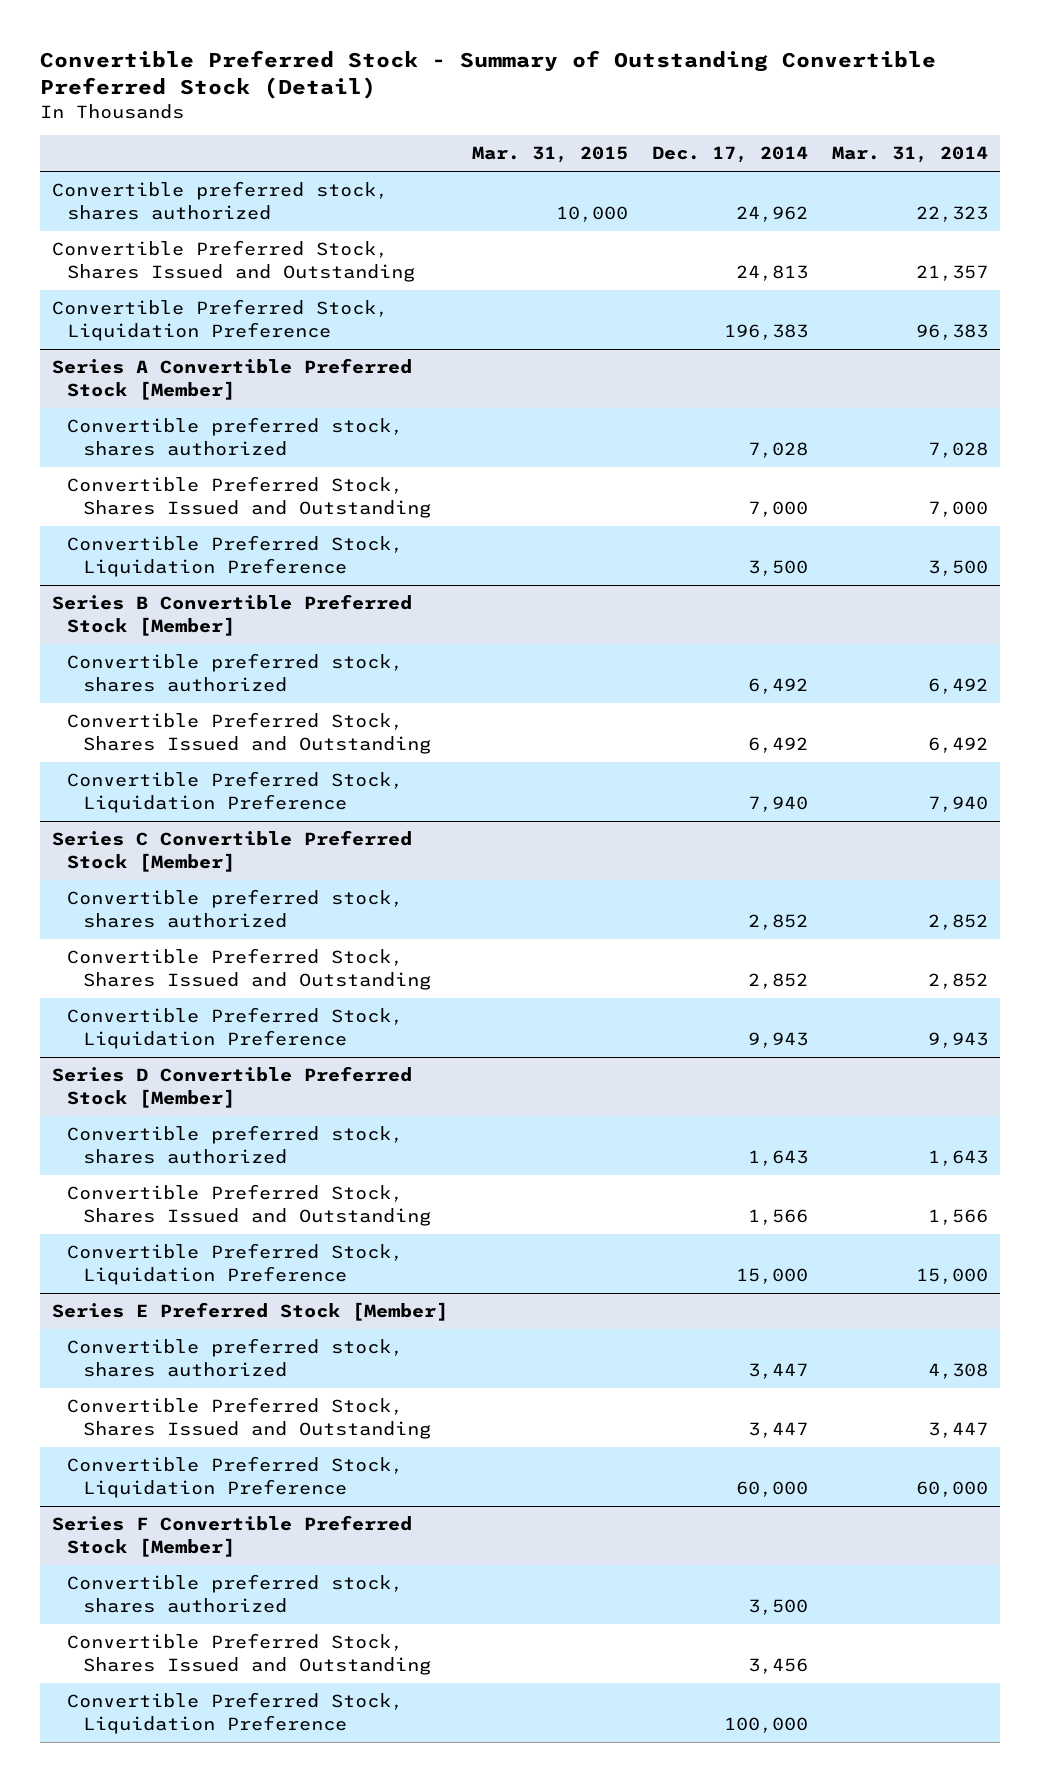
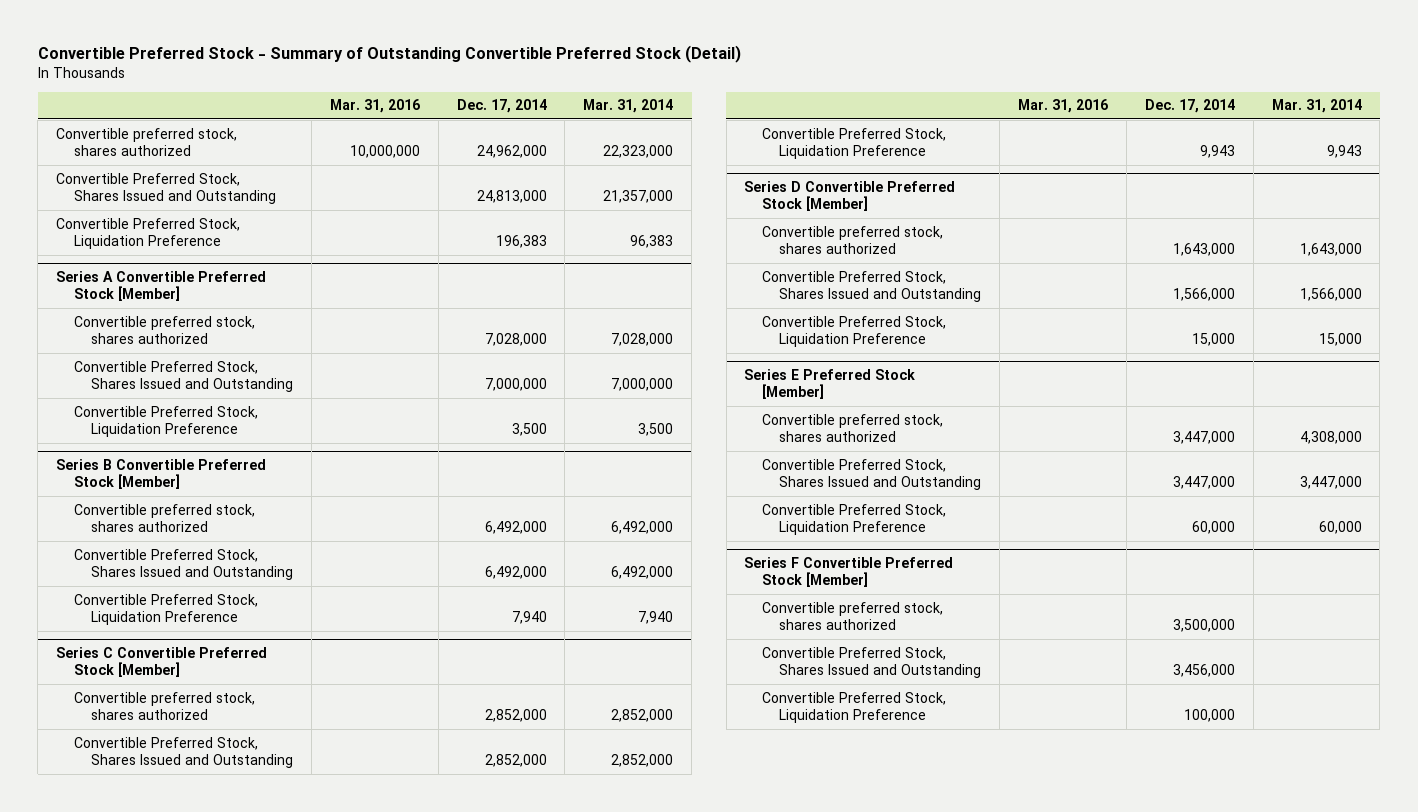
- | Mar. 31, 2015 | Dec. 17, 2014 | Mar. 31, 2014
+ | Mar. 31, 2016 | Dec. 17, 2014 | Mar. 31, 2014
- Convertible preferred stock, shares authorized | 10,000 | 24,962 | 22,323
- Convertible Preferred Stock, Shares Issued and Outstanding | | 24,813 | 21,357
+ Convertible preferred stock, shares authorized | 10,000,000 | 24,962,000 | 22,323,000
+ Convertible Preferred Stock, Shares Issued and Outstanding | | 24,813,000 | 21,357,000
@ Series A Convertible Preferred Stock [Member]
- Convertible preferred stock, shares authorized | | 7,028 | 7,028
- Convertible Preferred Stock, Shares Issued and Outstanding | | 7,000 | 7,000
+ Convertible preferred stock, shares authorized | | 7,028,000 | 7,028,000
+ Convertible Preferred Stock, Shares Issued and Outstanding | | 7,000,000 | 7,000,000
@ Series B Convertible Preferred Stock [Member]
- Convertible preferred stock, shares authorized | | 6,492 | 6,492
- Convertible Preferred Stock, Shares Issued and Outstanding | | 6,492 | 6,492
+ Convertible preferred stock, shares authorized | | 6,492,000 | 6,492,000
+ Convertible Preferred Stock, Shares Issued and Outstanding | | 6,492,000 | 6,492,000
@ Series C Convertible Preferred Stock [Member]
- Convertible preferred stock, shares authorized | | 2,852 | 2,852
- Convertible Preferred Stock, Shares Issued and Outstanding | | 2,852 | 2,852
+ Convertible preferred stock, shares authorized | | 2,852,000 | 2,852,000
+ Convertible Preferred Stock, Shares Issued and Outstanding | | 2,852,000 | 2,852,000
@ Series D Convertible Preferred Stock [Member]
- Convertible preferred stock, shares authorized | | 1,643 | 1,643
- Convertible Preferred Stock, Shares Issued and Outstanding | | 1,566 | 1,566
+ Convertible preferred stock, shares authorized | | 1,643,000 | 1,643,000
+ Convertible Preferred Stock, Shares Issued and Outstanding | | 1,566,000 | 1,566,000
@ Series E Preferred Stock [Member]
- Convertible preferred stock, shares authorized | | 3,447 | 4,308
- Convertible Preferred Stock, Shares Issued and Outstanding | | 3,447 | 3,447
+ Convertible preferred stock, shares authorized | | 3,447,000 | 4,308,000
+ Convertible Preferred Stock, Shares Issued and Outstanding | | 3,447,000 | 3,447,000
@ Series F Convertible Preferred Stock [Member]
- Convertible preferred stock, shares authorized | | 3,500 |
- Convertible Preferred Stock, Shares Issued and Outstanding | | 3,456 |
+ Convertible preferred stock, shares authorized | | 3,500,000 |
+ Convertible Preferred Stock, Shares Issued and Outstanding | | 3,456,000 |

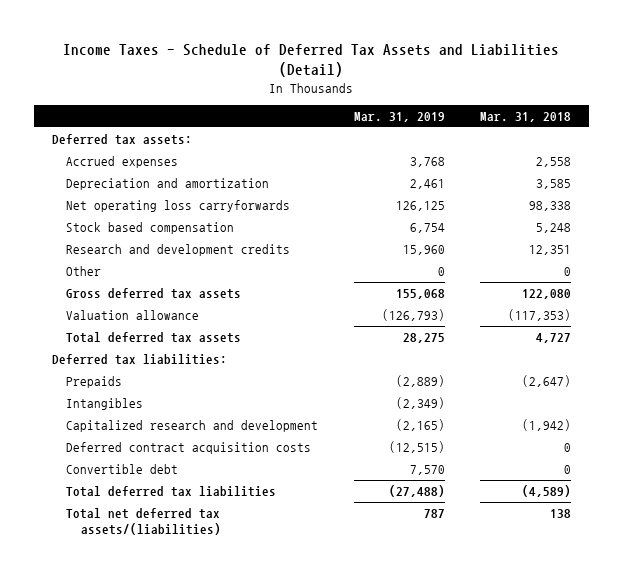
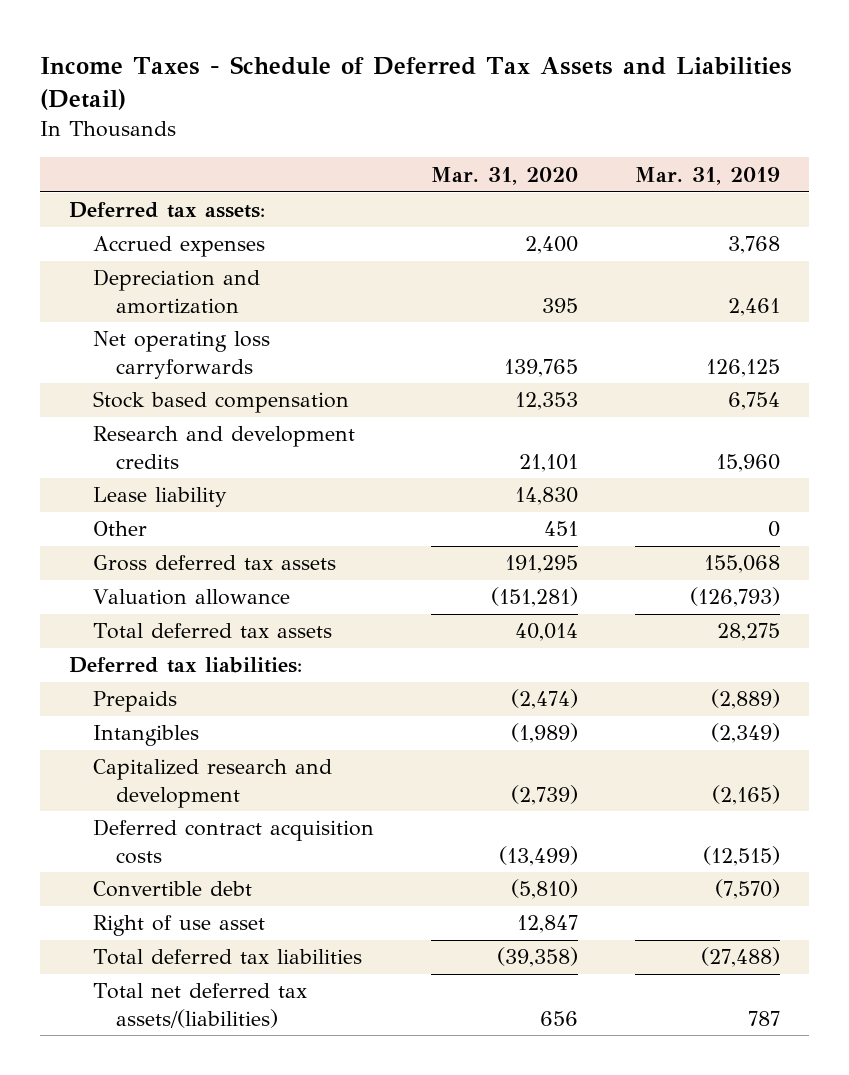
- | Mar. 31, 2019 | Mar. 31, 2018
+ | Mar. 31, 2020 | Mar. 31, 2019
+ Lease liability | 14,830 |
- Convertible debt | 7,570 | 0
+ Convertible debt | (5,810) | (7,570)
+ Right of use asset | 12,847 |

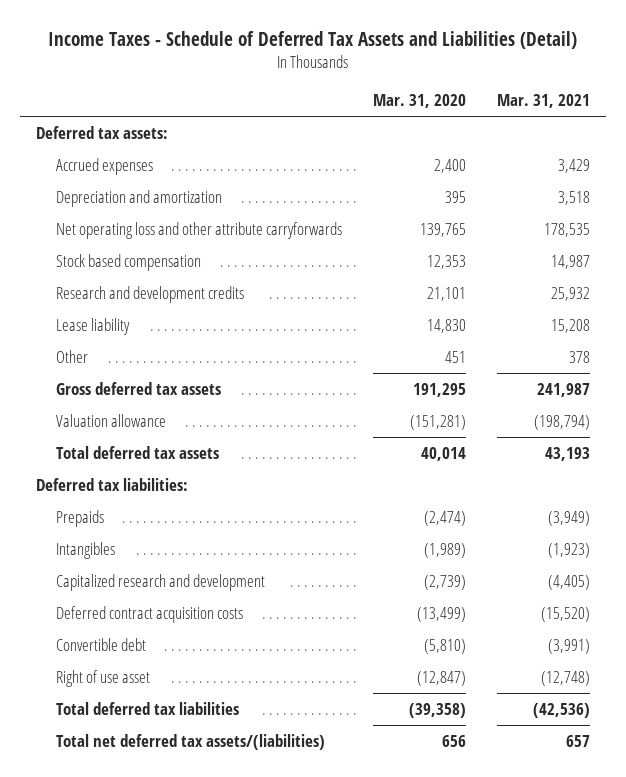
- | Mar. 31, 2020 | Mar. 31, 2019
+ | Mar. 31, 2020 | Mar. 31, 2021
- Net operating loss carryforwards | 139,765 | 126,125
+ Net operating loss and other attribute carryforwards | 139,765 | 178,535
- Right of use asset | 12,847 |
+ Right of use asset | (12,847) | (12,748)

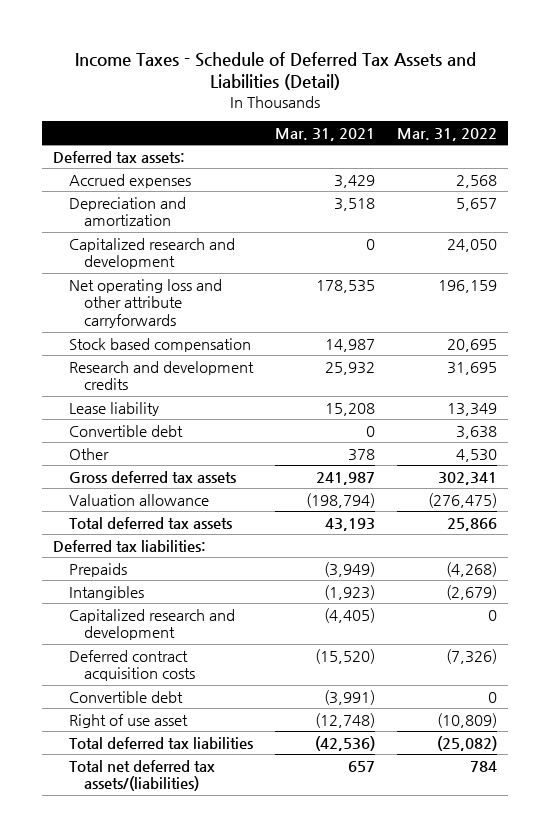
- | Mar. 31, 2020 | Mar. 31, 2021
+ | Mar. 31, 2021 | Mar. 31, 2022
+ Capitalized research and development | 0 | 24,050
+ Convertible debt | 0 | 3,638

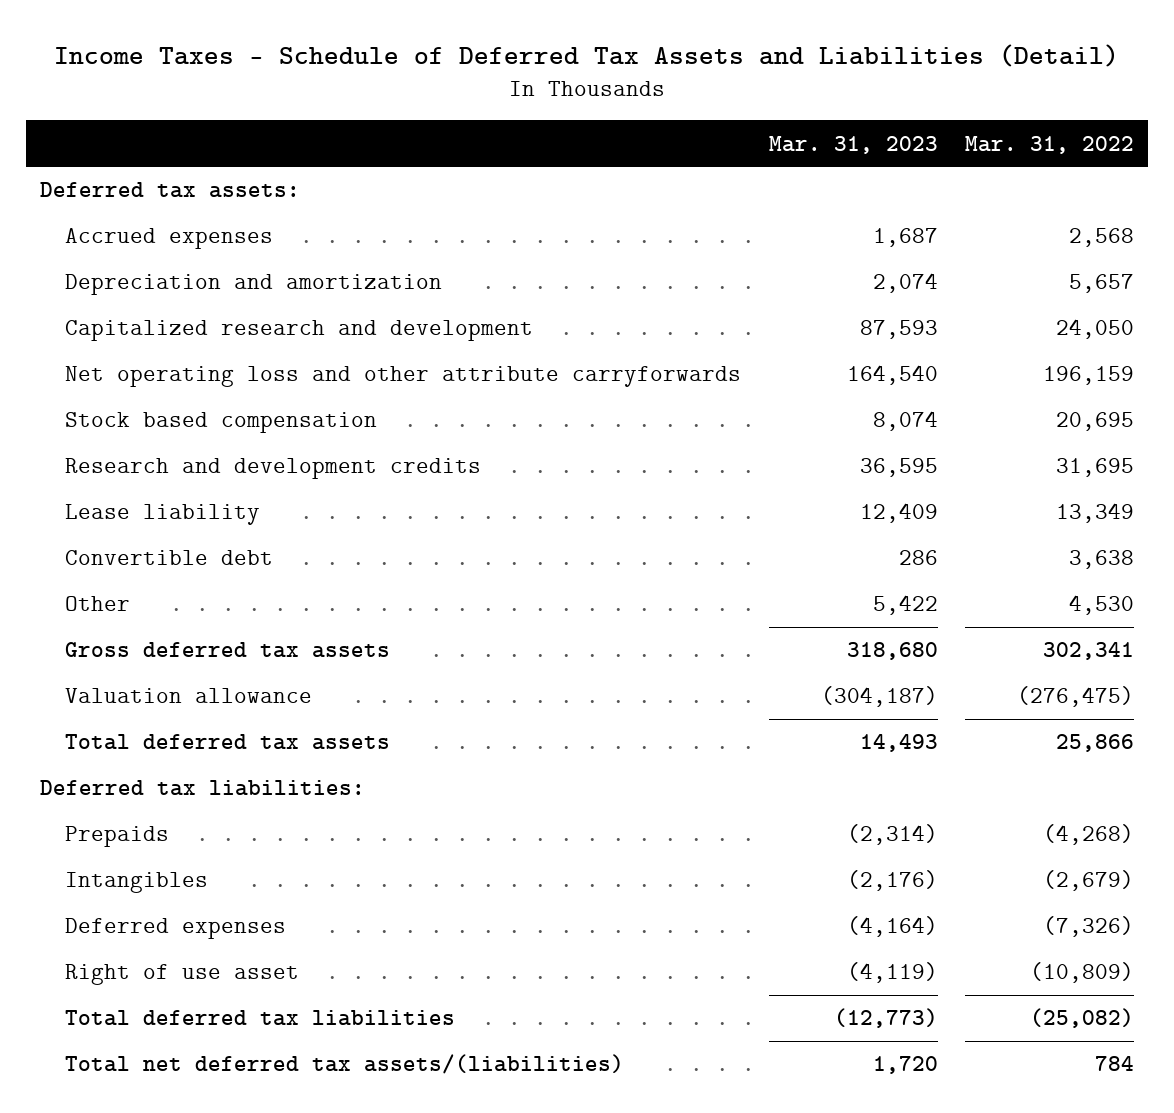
- | Mar. 31, 2021 | Mar. 31, 2022
+ | Mar. 31, 2023 | Mar. 31, 2022
- Capitalized research and development | (4,405) | 0
- Deferred contract acquisition costs | (15,520) | (7,326)
- Convertible debt | (3,991) | 0
+ Deferred expenses | (4,164) | (7,326)

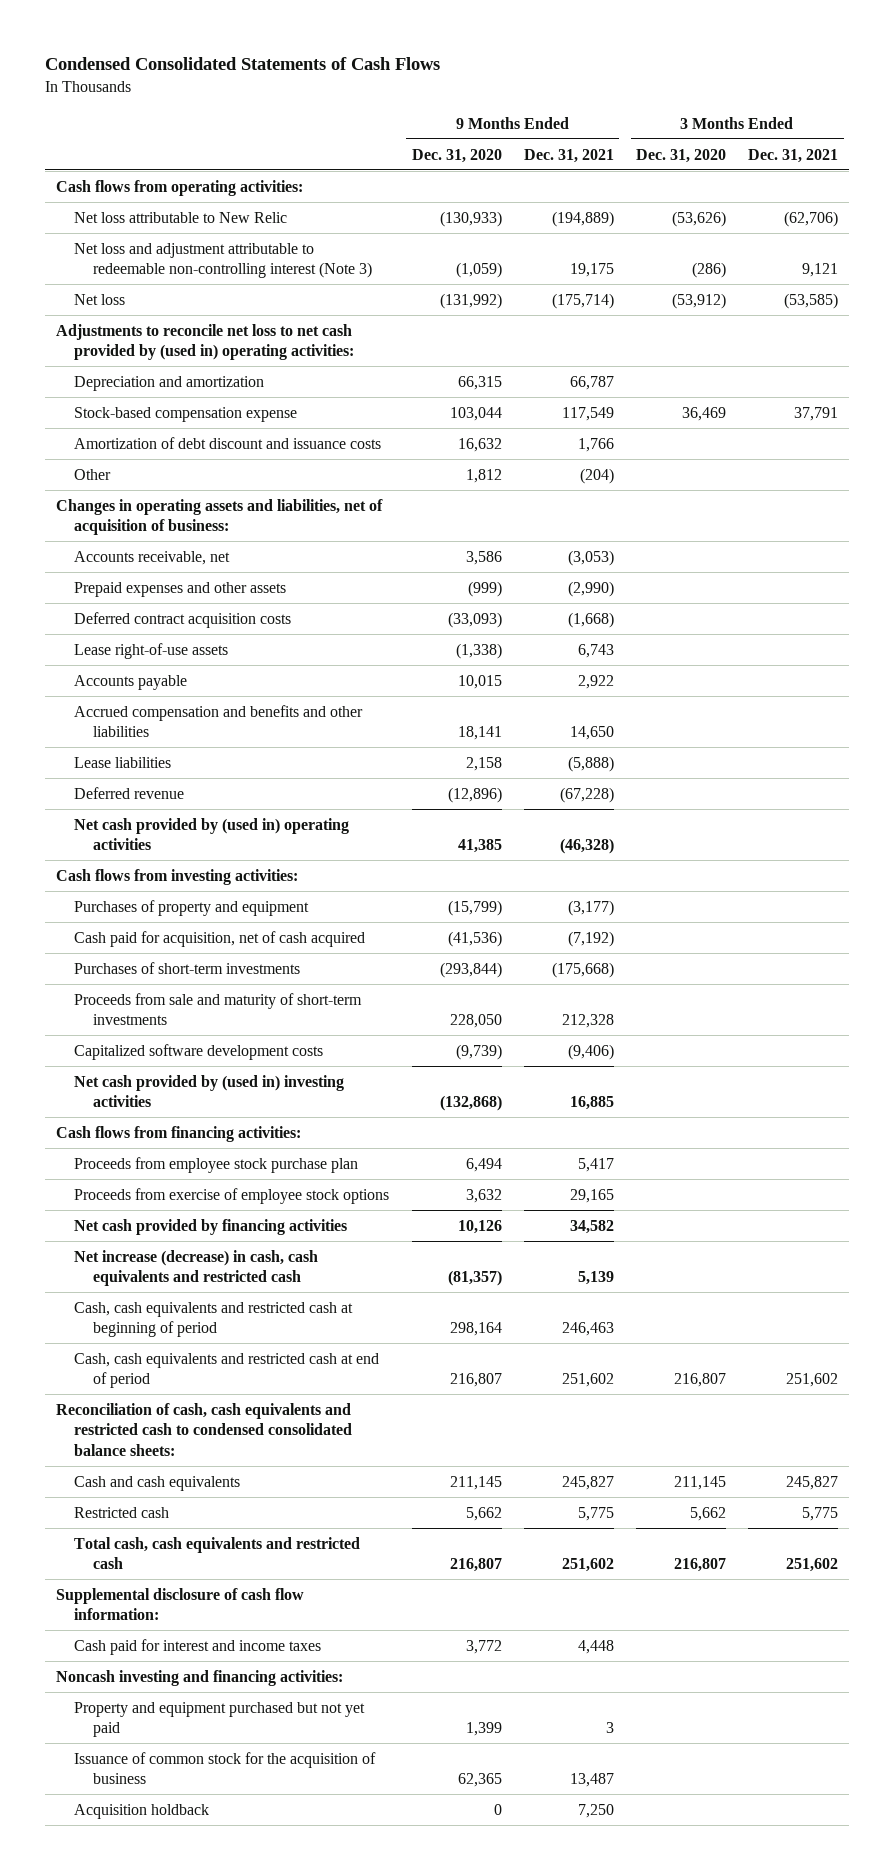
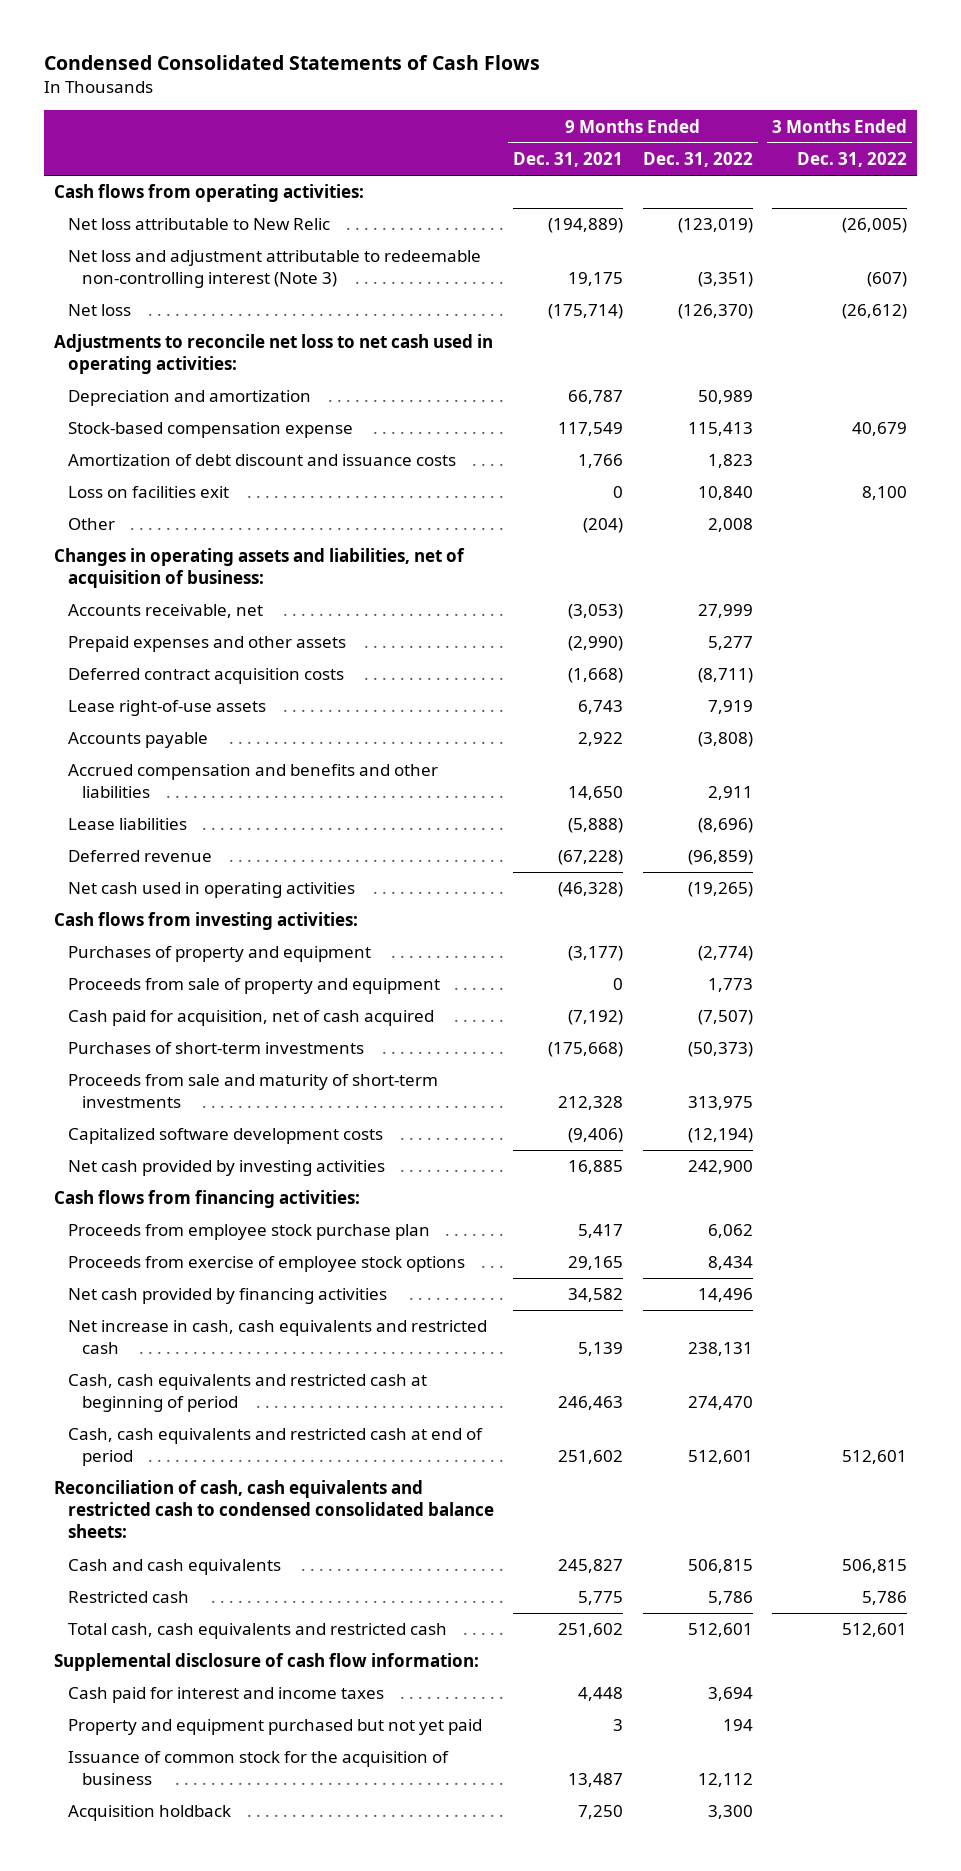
- | 9 Months Ended Dec. 31, 2020 | 9 Months Ended Dec. 31, 2021 | 3 Months Ended Dec. 31, 2020 | 3 Months Ended Dec. 31, 2021
+ | 9 Months Ended Dec. 31, 2021 | 9 Months Ended Dec. 31, 2022 | 3 Months Ended Dec. 31, 2022
- Adjustments to reconcile net loss to net cash provided by (used in) operating activities:
+ Adjustments to reconcile net loss to net cash used in operating activities:
+ Loss on facilities exit | 0 | 10,840 | 8,100
- Net cash provided by (used in) operating activities | 41,385 | (46,328) | |
+ Net cash used in operating activities | (46,328) | (19,265) |
+ Proceeds from sale of property and equipment | 0 | 1,773 |
- Net cash provided by (used in) investing activities | (132,868) | 16,885 | |
+ Net cash provided by investing activities | 16,885 | 242,900 |
- Net increase (decrease) in cash, cash equivalents and restricted cash | (81,357) | 5,139 | |
+ Net increase in cash, cash equivalents and restricted cash | 5,139 | 238,131 |
- Noncash investing and financing activities:

